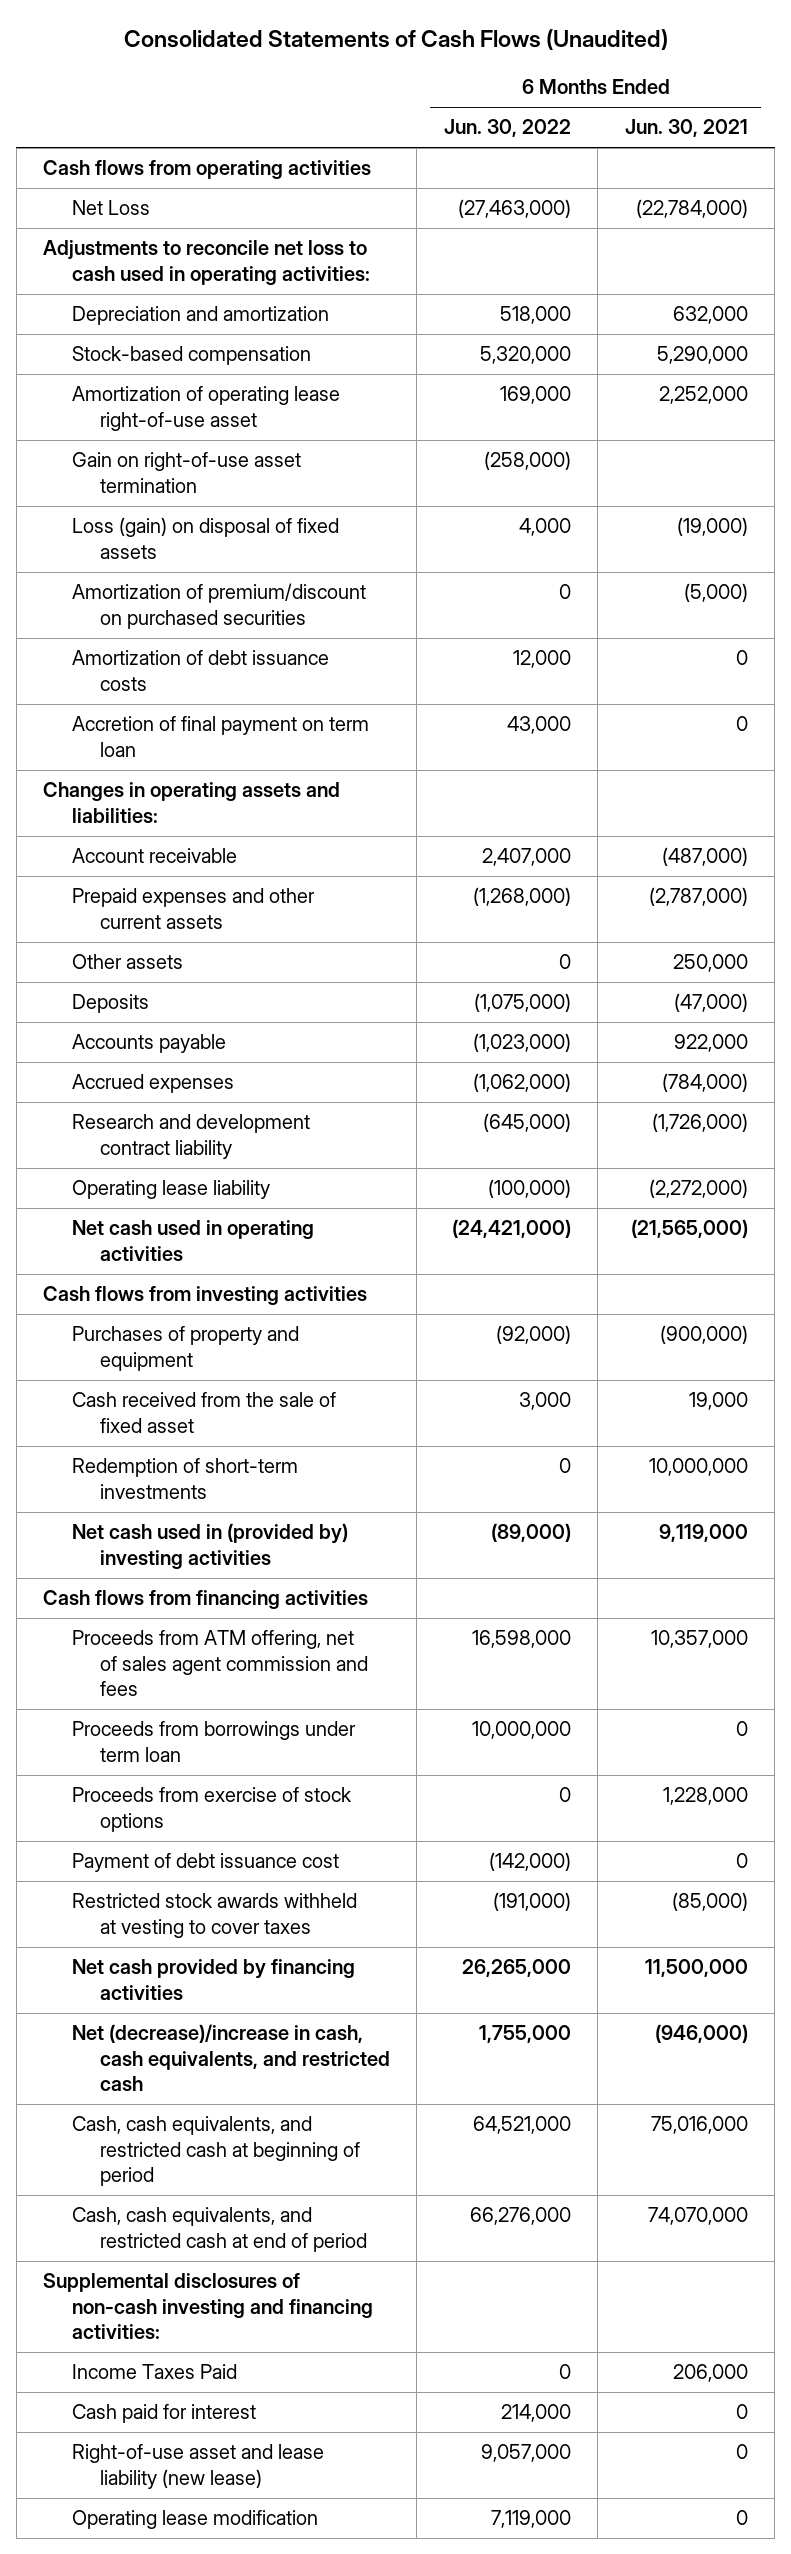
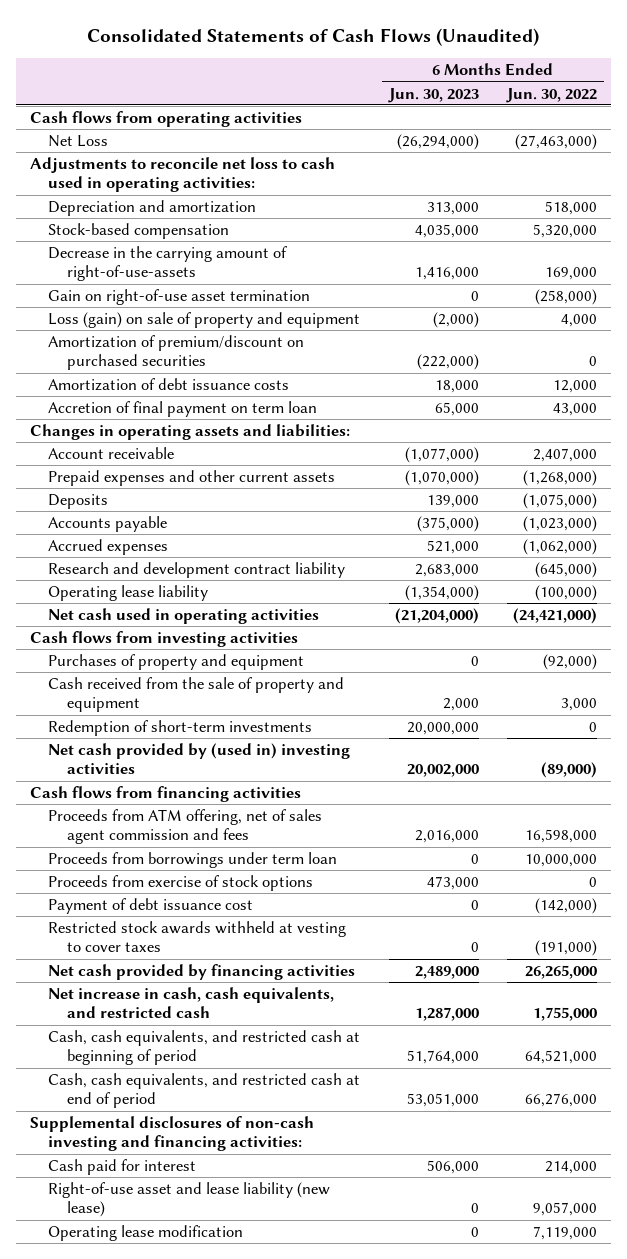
- | 6 Months Ended Jun. 30, 2022 | 6 Months Ended Jun. 30, 2021
+ | 6 Months Ended Jun. 30, 2023 | 6 Months Ended Jun. 30, 2022
- Amortization of operating lease right-of-use asset | 169,000 | 2,252,000
+ Decrease in the carrying amount of right-of-use-assets | 1,416,000 | 169,000
- Loss (gain) on disposal of fixed assets | 4,000 | (19,000)
+ Loss (gain) on sale of property and equipment | (2,000) | 4,000
- Other assets | 0 | 250,000
- Cash received from the sale of fixed asset | 3,000 | 19,000
+ Cash received from the sale of property and equipment | 2,000 | 3,000
- Net cash used in (provided by) investing activities | (89,000) | 9,119,000
+ Net cash provided by (used in) investing activities | 20,002,000 | (89,000)
- Net (decrease)/increase in cash, cash equivalents, and restricted cash | 1,755,000 | (946,000)
+ Net increase in cash, cash equivalents, and restricted cash | 1,287,000 | 1,755,000
- Income Taxes Paid | 0 | 206,000

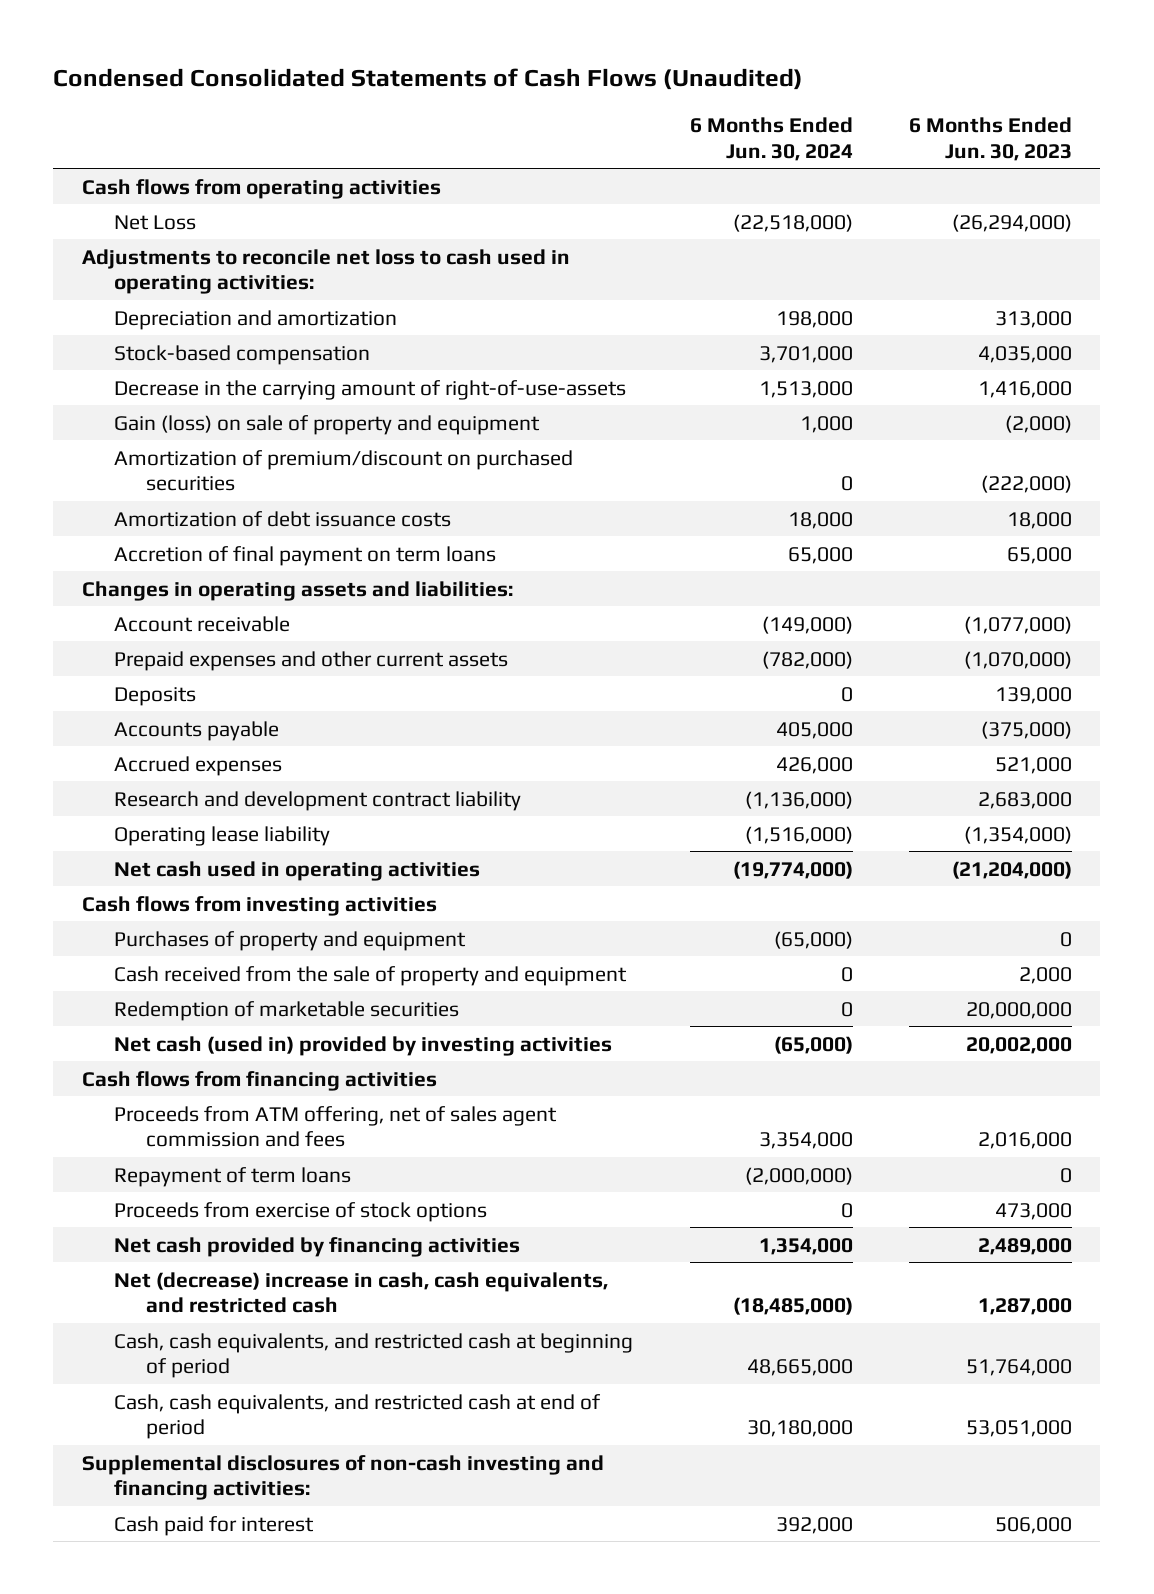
- Consolidated Statements of Cash Flows (Unaudited)
+ Condensed Consolidated Statements of Cash Flows (Unaudited)
- | 6 Months Ended Jun. 30, 2023 | 6 Months Ended Jun. 30, 2022
+ | 6 Months Ended Jun. 30, 2024 | 6 Months Ended Jun. 30, 2023
- Gain on right-of-use asset termination | 0 | (258,000)
- Loss (gain) on sale of property and equipment | (2,000) | 4,000
+ Gain (loss) on sale of property and equipment | 1,000 | (2,000)
- Accretion of final payment on term loan | 65,000 | 43,000
+ Accretion of final payment on term loans | 65,000 | 65,000
- Redemption of short-term investments | 20,000,000 | 0
- Net cash provided by (used in) investing activities | 20,002,000 | (89,000)
+ Redemption of marketable securities | 0 | 20,000,000
+ Net cash (used in) provided by investing activities | (65,000) | 20,002,000
- Proceeds from borrowings under term loan | 0 | 10,000,000
+ Repayment of term loans | (2,000,000) | 0
- Payment of debt issuance cost | 0 | (142,000)
- Restricted stock awards withheld at vesting to cover taxes | 0 | (191,000)
- Net increase in cash, cash equivalents, and restricted cash | 1,287,000 | 1,755,000
+ Net (decrease) increase in cash, cash equivalents, and restricted cash | (18,485,000) | 1,287,000
- Right-of-use asset and lease liability (new lease) | 0 | 9,057,000
- Operating lease modification | 0 | 7,119,000

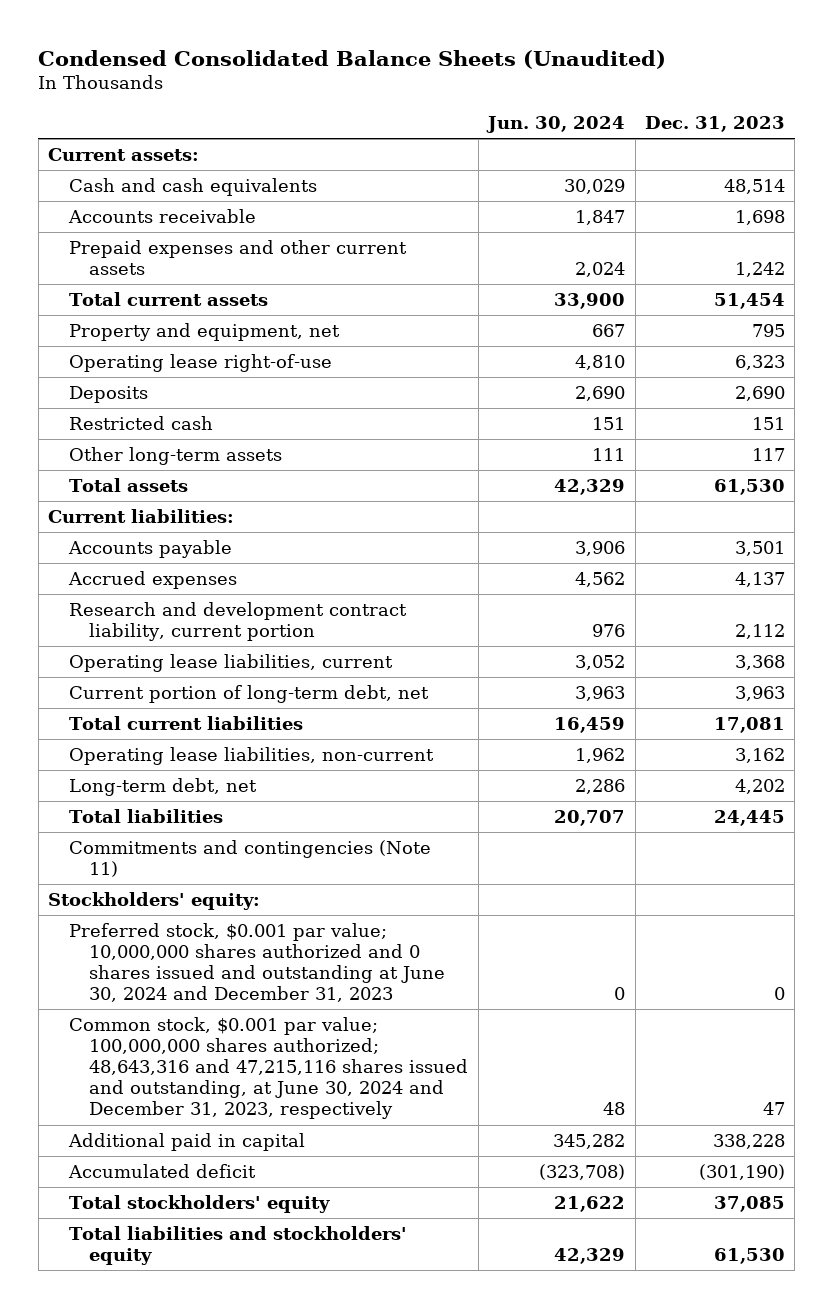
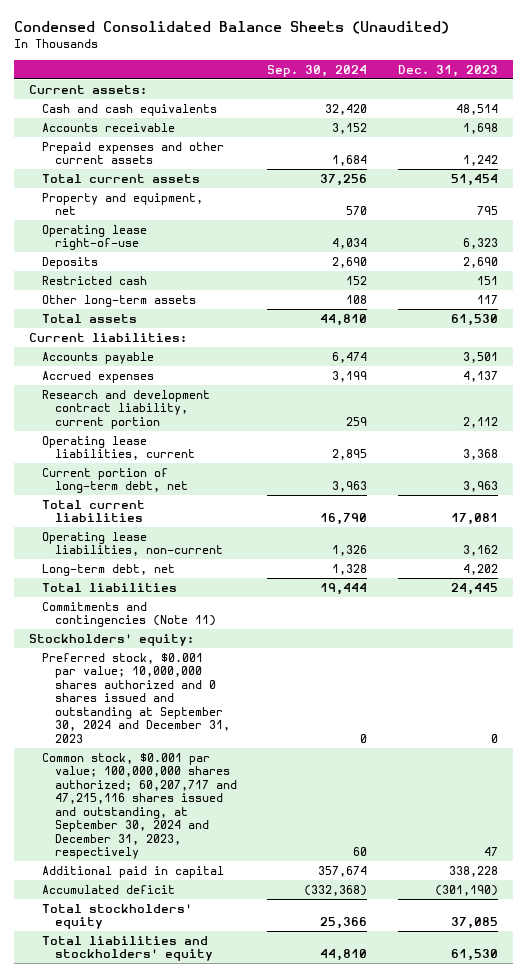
- | Jun. 30, 2024 | Dec. 31, 2023
+ | Sep. 30, 2024 | Dec. 31, 2023
- Preferred stock, $0.001 par value; 10,000,000 shares authorized and 0 shares issued and outstanding at June 30, 2024 and December 31, 2023 | 0 | 0
- Common stock, $0.001 par value; 100,000,000 shares authorized; 48,643,316 and 47,215,116 shares issued and outstanding, at June 30, 2024 and December 31, 2023, respectively | 48 | 47
+ Preferred stock, $0.001 par value; 10,000,000 shares authorized and 0 shares issued and outstanding at September 30, 2024 and December 31, 2023 | 0 | 0
+ Common stock, $0.001 par value; 100,000,000 shares authorized; 60,207,717 and 47,215,116 shares issued and outstanding, at September 30, 2024 and December 31, 2023, respectively | 60 | 47

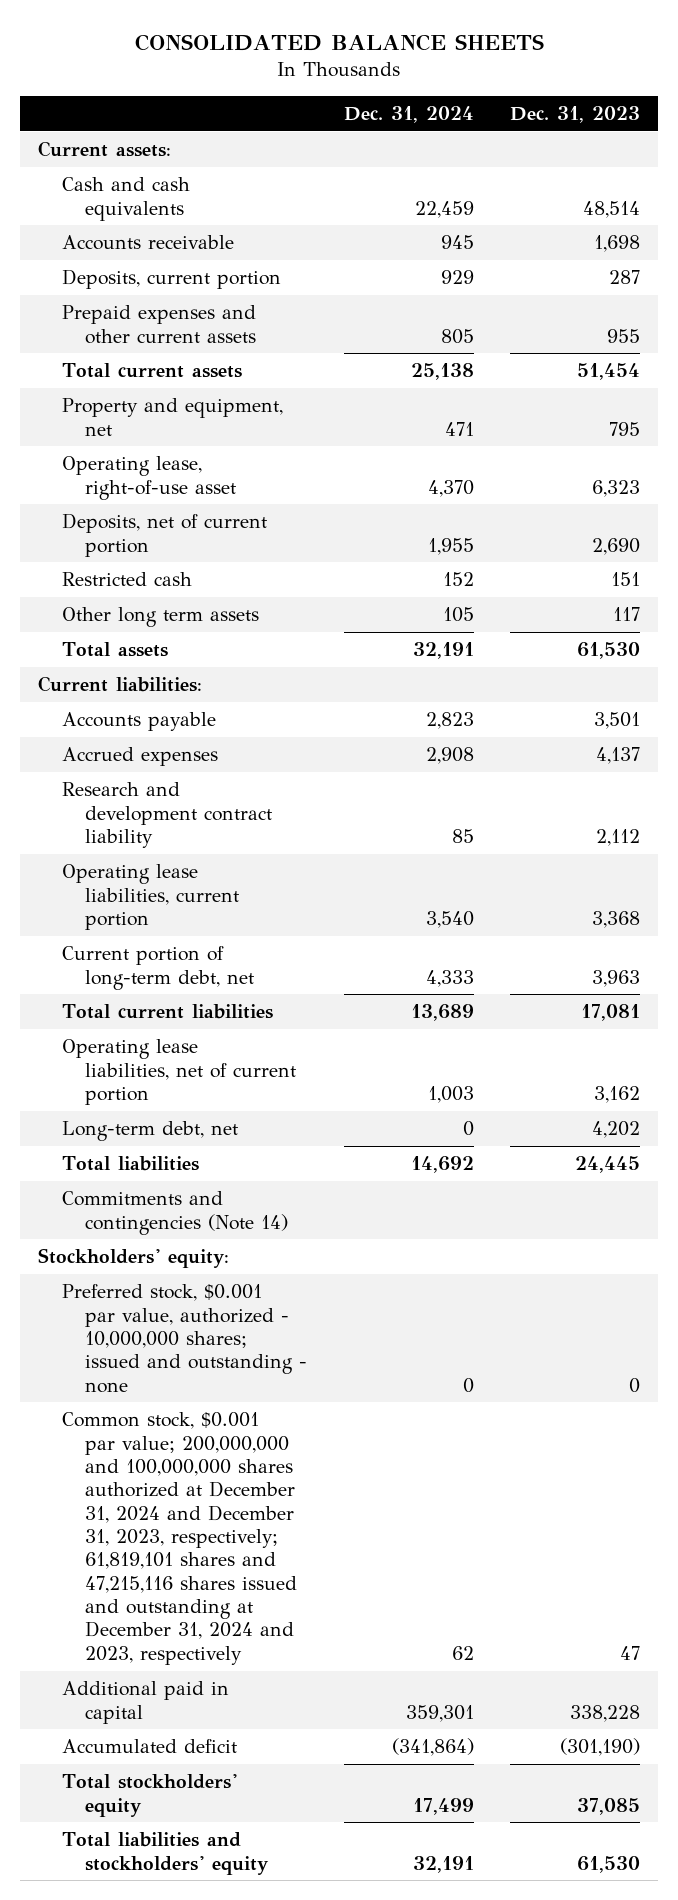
- Condensed Consolidated Balance Sheets (Unaudited)
+ CONSOLIDATED BALANCE SHEETS
- | Sep. 30, 2024 | Dec. 31, 2023
+ | Dec. 31, 2024 | Dec. 31, 2023
- Prepaid expenses and other current assets | 1,684 | 1,242
+ Deposits, current portion | 929 | 287
+ Prepaid expenses and other current assets | 805 | 955
- Operating lease right-of-use | 4,034 | 6,323
- Deposits | 2,690 | 2,690
+ Operating lease, right-of-use asset | 4,370 | 6,323
+ Deposits, net of current portion | 1,955 | 2,690
- Other long-term assets | 108 | 117
+ Other long term assets | 105 | 117
- Research and development contract liability, current portion | 259 | 2,112
- Operating lease liabilities, current | 2,895 | 3,368
+ Research and development contract liability | 85 | 2,112
+ Operating lease liabilities, current portion | 3,540 | 3,368
- Operating lease liabilities, non-current | 1,326 | 3,162
+ Operating lease liabilities, net of current portion | 1,003 | 3,162
- Commitments and contingencies (Note 11)
+ Commitments and contingencies (Note 14)
- Preferred stock, $0.001 par value; 10,000,000 shares authorized and 0 shares issued and outstanding at September 30, 2024 and December 31, 2023 | 0 | 0
- Common stock, $0.001 par value; 100,000,000 shares authorized; 60,207,717 and 47,215,116 shares issued and outstanding, at September 30, 2024 and December 31, 2023, respectively | 60 | 47
+ Preferred stock, $0.001 par value, authorized - 10,000,000 shares; issued and outstanding - none | 0 | 0
+ Common stock, $0.001 par value; 200,000,000 and 100,000,000 shares authorized at December 31, 2024 and December 31, 2023, respectively; 61,819,101 shares and 47,215,116 shares issued and outstanding at December 31, 2024 and 2023, respectively | 62 | 47

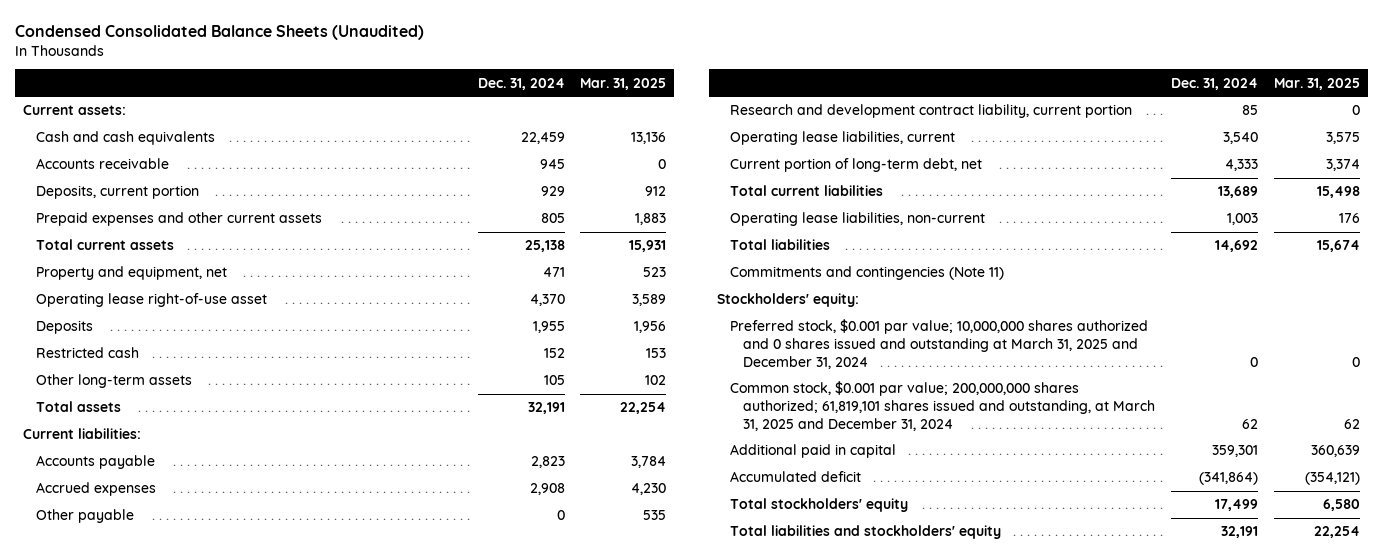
- CONSOLIDATED BALANCE SHEETS
+ Condensed Consolidated Balance Sheets (Unaudited)
- | Dec. 31, 2024 | Dec. 31, 2023
+ | Dec. 31, 2024 | Mar. 31, 2025
- Operating lease, right-of-use asset | 4,370 | 6,323
- Deposits, net of current portion | 1,955 | 2,690
+ Operating lease right-of-use asset | 4,370 | 3,589
+ Deposits | 1,955 | 1,956
- Other long term assets | 105 | 117
+ Other long-term assets | 105 | 102
- Research and development contract liability | 85 | 2,112
- Operating lease liabilities, current portion | 3,540 | 3,368
+ Other payable | 0 | 535
+ Research and development contract liability, current portion | 85 | 0
+ Operating lease liabilities, current | 3,540 | 3,575
- Operating lease liabilities, net of current portion | 1,003 | 3,162
- Long-term debt, net | 0 | 4,202
+ Operating lease liabilities, non-current | 1,003 | 176
- Commitments and contingencies (Note 14)
+ Commitments and contingencies (Note 11)
- Preferred stock, $0.001 par value, authorized - 10,000,000 shares; issued and outstanding - none | 0 | 0
- Common stock, $0.001 par value; 200,000,000 and 100,000,000 shares authorized at December 31, 2024 and December 31, 2023, respectively; 61,819,101 shares and 47,215,116 shares issued and outstanding at December 31, 2024 and 2023, respectively | 62 | 47
+ Preferred stock, $0.001 par value; 10,000,000 shares authorized and 0 shares issued and outstanding at March 31, 2025 and December 31, 2024 | 0 | 0
+ Common stock, $0.001 par value; 200,000,000 shares authorized; 61,819,101 shares issued and outstanding, at March 31, 2025 and December 31, 2024 | 62 | 62

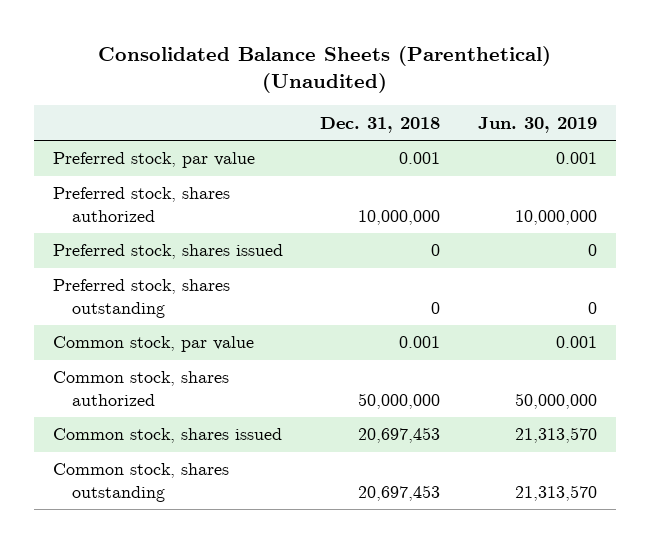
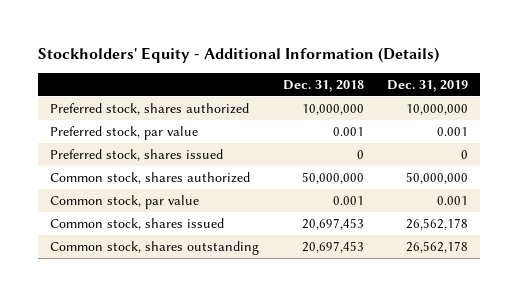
- Consolidated Balance Sheets (Parenthetical) (Unaudited)
+ Stockholders' Equity - Additional Information (Details)
- | Dec. 31, 2018 | Jun. 30, 2019
+ | Dec. 31, 2018 | Dec. 31, 2019
moved down: Preferred stock, par value | 0.001 | 0.001
- Preferred stock, shares outstanding | 0 | 0
moved down: Common stock, par value | 0.001 | 0.001

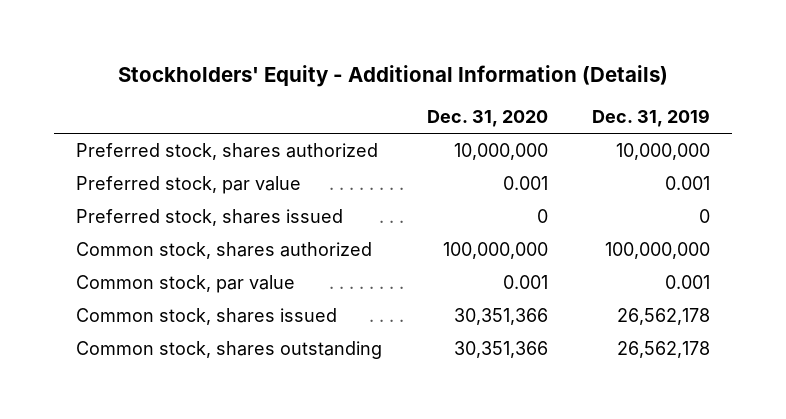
- | Dec. 31, 2018 | Dec. 31, 2019
+ | Dec. 31, 2020 | Dec. 31, 2019
- Common stock, shares authorized | 50,000,000 | 50,000,000
+ Common stock, shares authorized | 100,000,000 | 100,000,000

